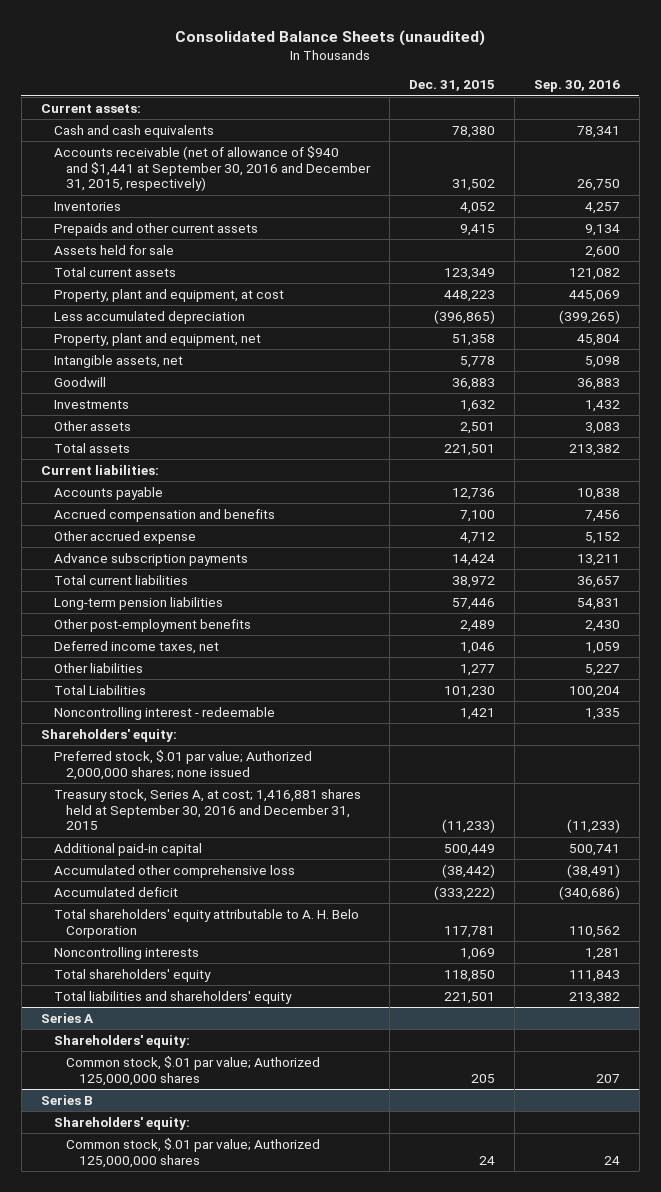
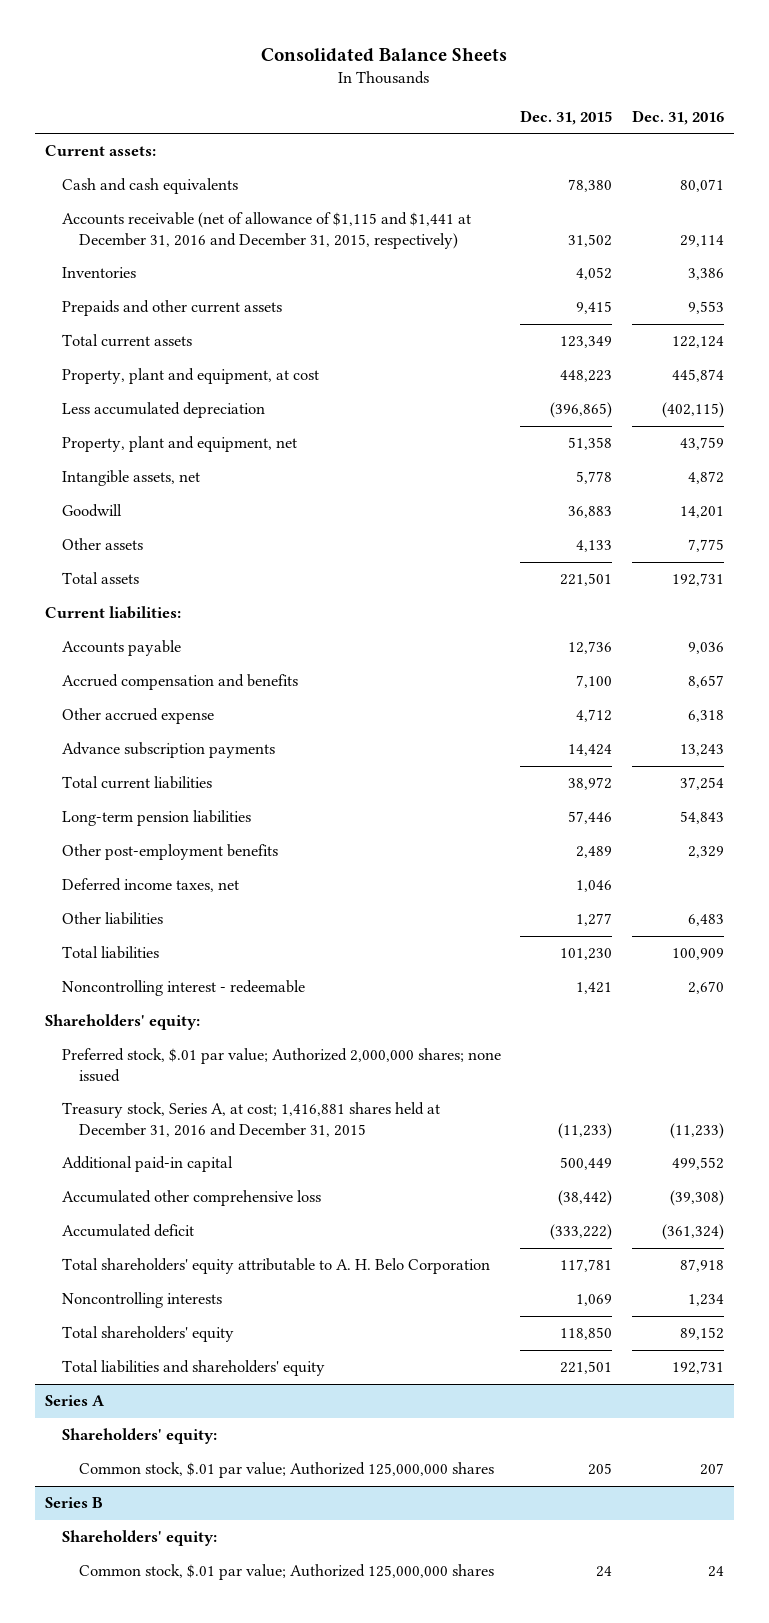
- Consolidated Balance Sheets (unaudited)
+ Consolidated Balance Sheets
- | Dec. 31, 2015 | Sep. 30, 2016
+ | Dec. 31, 2015 | Dec. 31, 2016
- Accounts receivable (net of allowance of $940 and $1,441 at September 30, 2016 and December 31, 2015, respectively) | 31,502 | 26,750
+ Accounts receivable (net of allowance of $1,115 and $1,441 at December 31, 2016 and December 31, 2015, respectively) | 31,502 | 29,114
- Assets held for sale | | 2,600
- Investments | 1,632 | 1,432
- Other assets | 2,501 | 3,083
+ Other assets | 4,133 | 7,775
- Total Liabilities | 101,230 | 100,204
+ Total liabilities | 101,230 | 100,909
- Treasury stock, Series A, at cost; 1,416,881 shares held at September 30, 2016 and December 31, 2015 | (11,233) | (11,233)
+ Treasury stock, Series A, at cost; 1,416,881 shares held at December 31, 2016 and December 31, 2015 | (11,233) | (11,233)

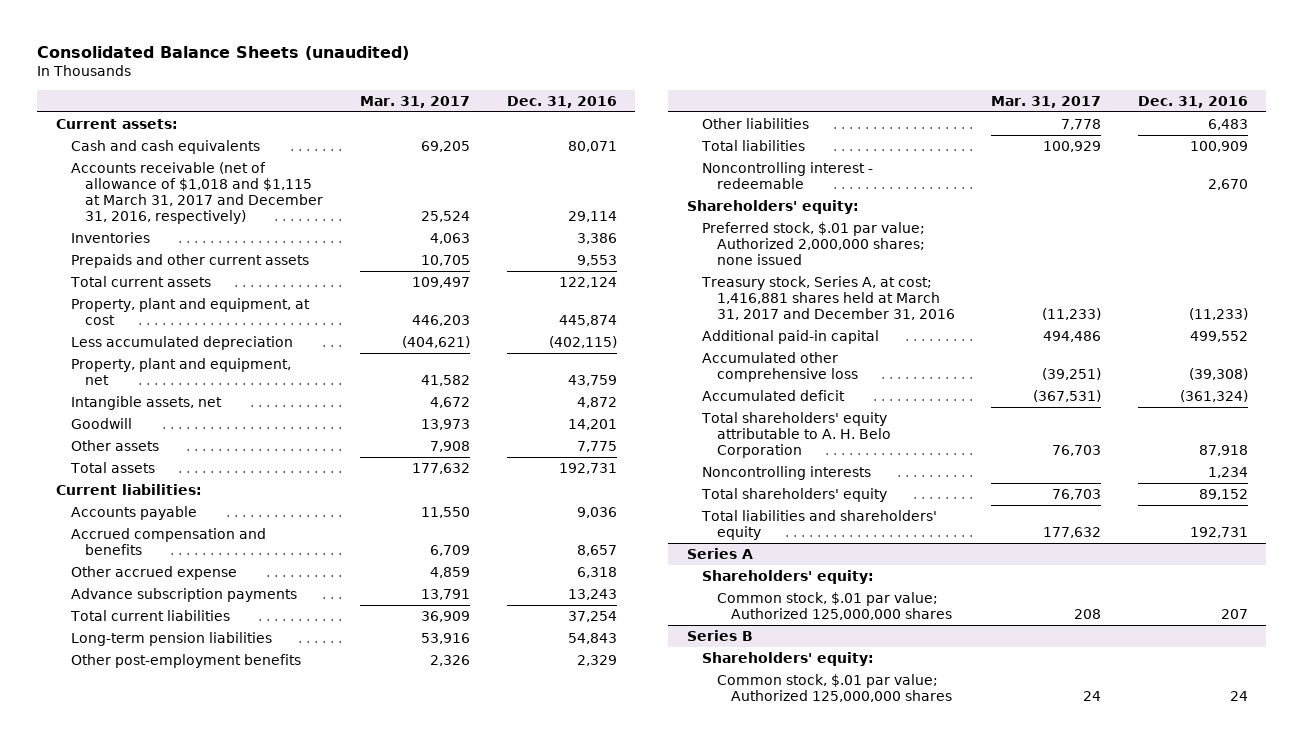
- Consolidated Balance Sheets
+ Consolidated Balance Sheets (unaudited)
- | Dec. 31, 2015 | Dec. 31, 2016
+ | Mar. 31, 2017 | Dec. 31, 2016
- Accounts receivable (net of allowance of $1,115 and $1,441 at December 31, 2016 and December 31, 2015, respectively) | 31,502 | 29,114
+ Accounts receivable (net of allowance of $1,018 and $1,115 at March 31, 2017 and December 31, 2016, respectively) | 25,524 | 29,114
- Deferred income taxes, net | 1,046 |
- Treasury stock, Series A, at cost; 1,416,881 shares held at December 31, 2016 and December 31, 2015 | (11,233) | (11,233)
+ Treasury stock, Series A, at cost; 1,416,881 shares held at March 31, 2017 and December 31, 2016 | (11,233) | (11,233)

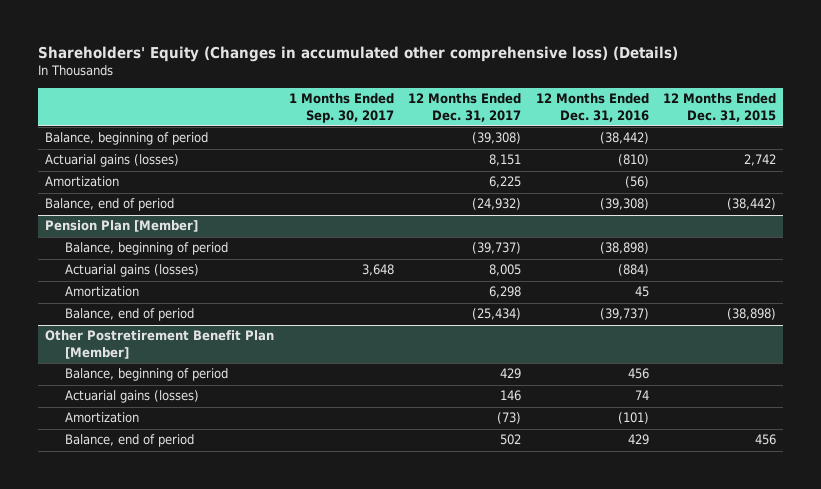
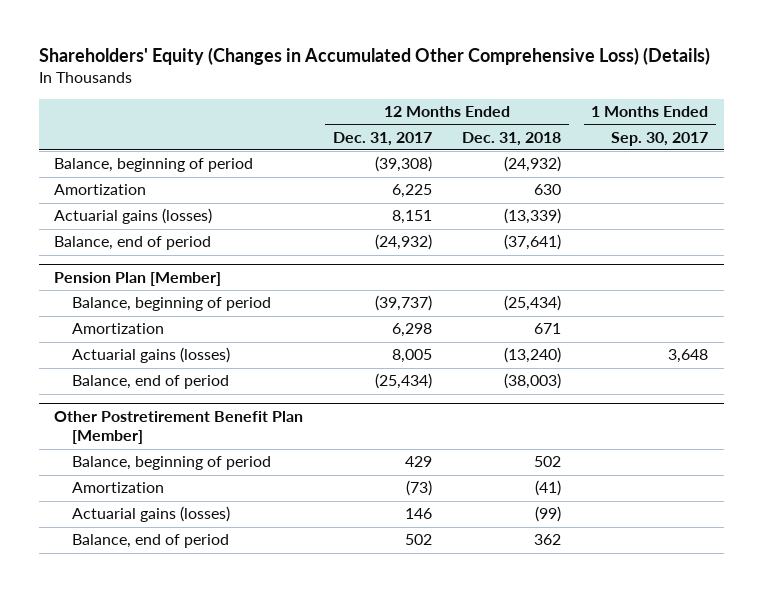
- Shareholders' Equity (Changes in accumulated other comprehensive loss) (Details)
+ Shareholders' Equity (Changes in Accumulated Other Comprehensive Loss) (Details)
- | 1 Months Ended Sep. 30, 2017 | 12 Months Ended Dec. 31, 2017 | 12 Months Ended Dec. 31, 2016 | 12 Months Ended Dec. 31, 2015
+ | 12 Months Ended Dec. 31, 2017 | 12 Months Ended Dec. 31, 2018 | 1 Months Ended Sep. 30, 2017
moved down: Actuarial gains (losses) | 8,151 | (13,339) |
@ Pension Plan [Member]
moved down: Actuarial gains (losses) | 8,005 | (13,240) | 3,648
@ Other Postretirement Benefit Plan [Member]
moved down: Actuarial gains (losses) | 146 | (99) |

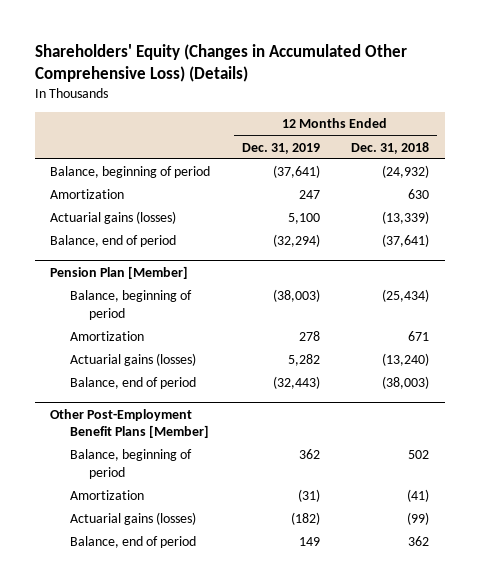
- | 12 Months Ended Dec. 31, 2017 | 12 Months Ended Dec. 31, 2018 | 1 Months Ended Sep. 30, 2017
+ | 12 Months Ended Dec. 31, 2019 | 12 Months Ended Dec. 31, 2018
- Other Postretirement Benefit Plan [Member]
+ Other Post-Employment Benefit Plans [Member]

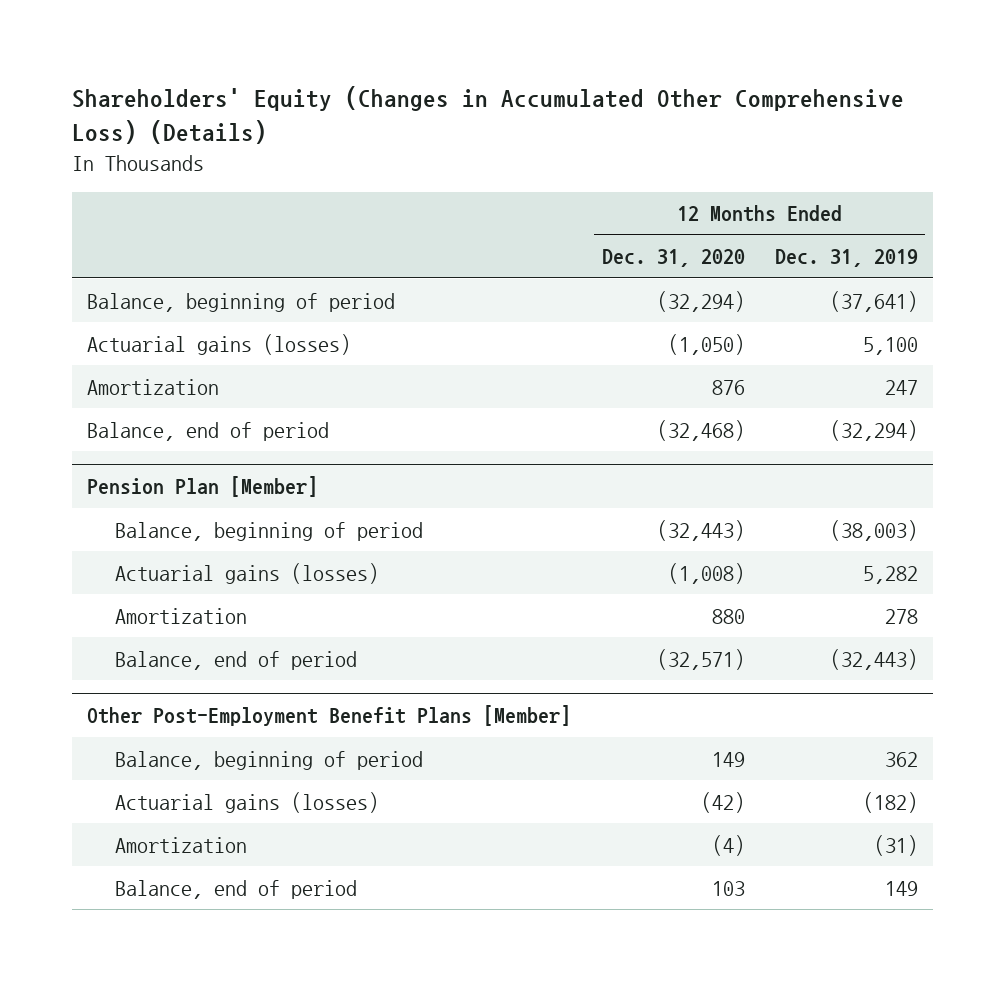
- | 12 Months Ended Dec. 31, 2019 | 12 Months Ended Dec. 31, 2018
+ | 12 Months Ended Dec. 31, 2020 | 12 Months Ended Dec. 31, 2019
moved down: Amortization | 876 | 247
@ Pension Plan [Member]
moved down: Amortization | 880 | 278
@ Other Post-Employment Benefit Plans [Member]
moved down: Amortization | (4) | (31)

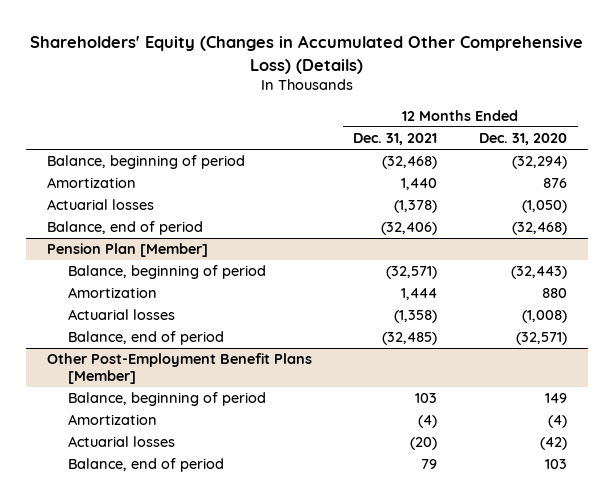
- | 12 Months Ended Dec. 31, 2020 | 12 Months Ended Dec. 31, 2019
+ | 12 Months Ended Dec. 31, 2021 | 12 Months Ended Dec. 31, 2020
- Actuarial gains (losses) | (1,050) | 5,100
+ Actuarial losses | (1,378) | (1,050)
@ Pension Plan [Member]
- Actuarial gains (losses) | (1,008) | 5,282
+ Actuarial losses | (1,358) | (1,008)
@ Other Post-Employment Benefit Plans [Member]
- Actuarial gains (losses) | (42) | (182)
+ Actuarial losses | (20) | (42)

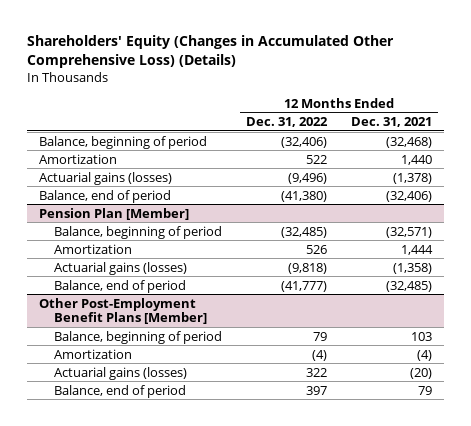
- | 12 Months Ended Dec. 31, 2021 | 12 Months Ended Dec. 31, 2020
+ | 12 Months Ended Dec. 31, 2022 | 12 Months Ended Dec. 31, 2021
- Actuarial losses | (1,378) | (1,050)
+ Actuarial gains (losses) | (9,496) | (1,378)
@ Pension Plan [Member]
- Actuarial losses | (1,358) | (1,008)
+ Actuarial gains (losses) | (9,818) | (1,358)
@ Other Post-Employment Benefit Plans [Member]
- Actuarial losses | (20) | (42)
+ Actuarial gains (losses) | 322 | (20)

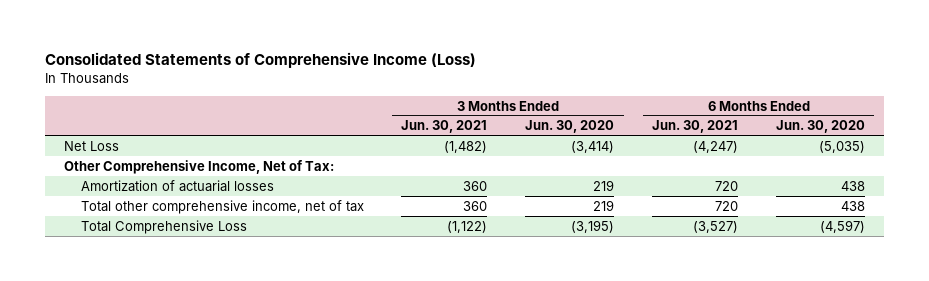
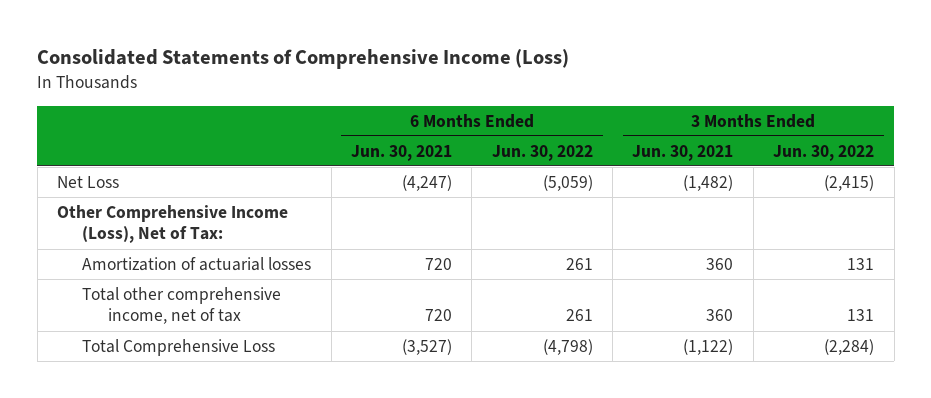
- | 3 Months Ended Jun. 30, 2021 | 3 Months Ended Jun. 30, 2020 | 6 Months Ended Jun. 30, 2021 | 6 Months Ended Jun. 30, 2020
+ | 6 Months Ended Jun. 30, 2021 | 6 Months Ended Jun. 30, 2022 | 3 Months Ended Jun. 30, 2021 | 3 Months Ended Jun. 30, 2022
- Other Comprehensive Income, Net of Tax:
+ Other Comprehensive Income (Loss), Net of Tax:

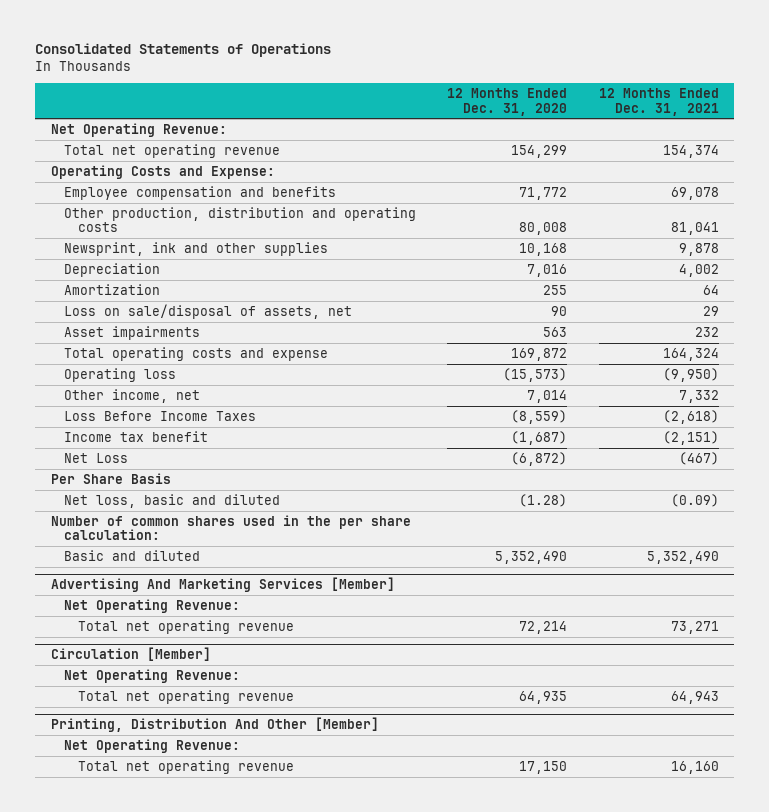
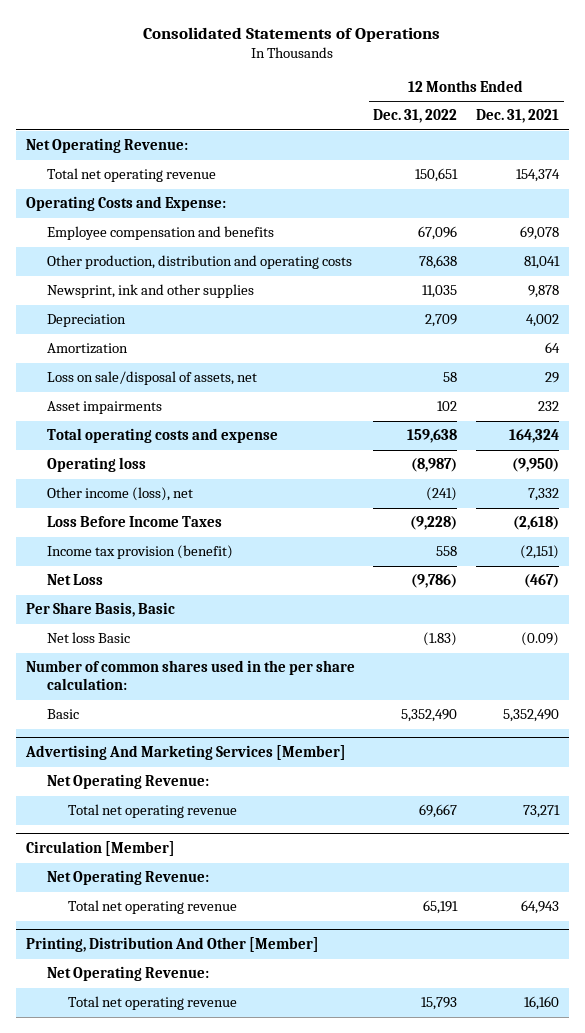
- | 12 Months Ended Dec. 31, 2020 | 12 Months Ended Dec. 31, 2021
+ | 12 Months Ended Dec. 31, 2022 | 12 Months Ended Dec. 31, 2021
- Other income, net | 7,014 | 7,332
+ Other income (loss), net | (241) | 7,332
- Income tax benefit | (1,687) | (2,151)
+ Income tax provision (benefit) | 558 | (2,151)
- Per Share Basis
- Net loss, basic and diluted | (1.28) | (0.09)
+ Per Share Basis, Basic
+ Net loss Basic | (1.83) | (0.09)
- Basic and diluted | 5,352,490 | 5,352,490
+ Basic | 5,352,490 | 5,352,490

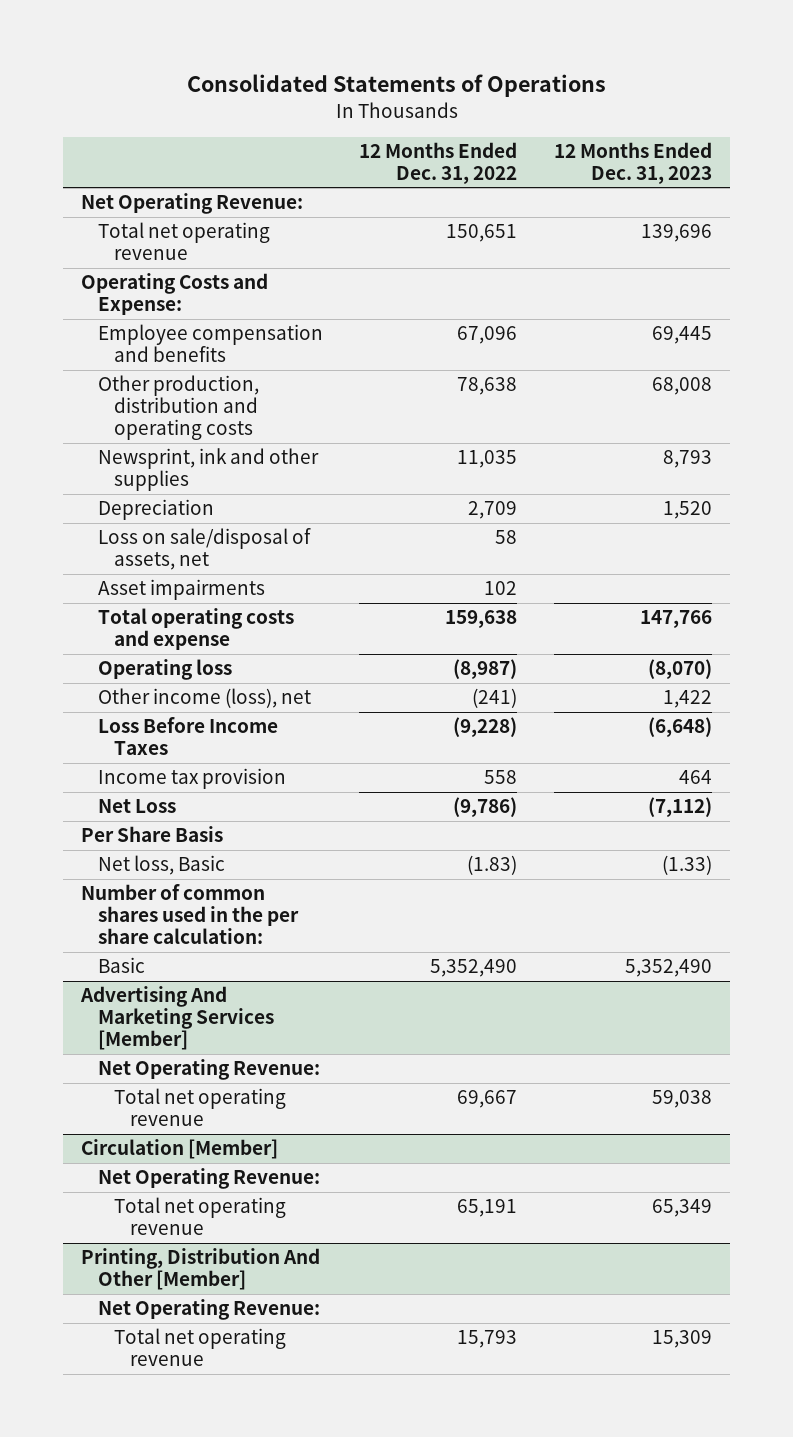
- | 12 Months Ended Dec. 31, 2022 | 12 Months Ended Dec. 31, 2021
+ | 12 Months Ended Dec. 31, 2022 | 12 Months Ended Dec. 31, 2023
- Amortization | | 64
- Income tax provision (benefit) | 558 | (2,151)
+ Income tax provision | 558 | 464
- Per Share Basis, Basic
- Net loss Basic | (1.83) | (0.09)
+ Per Share Basis
+ Net loss, Basic | (1.83) | (1.33)

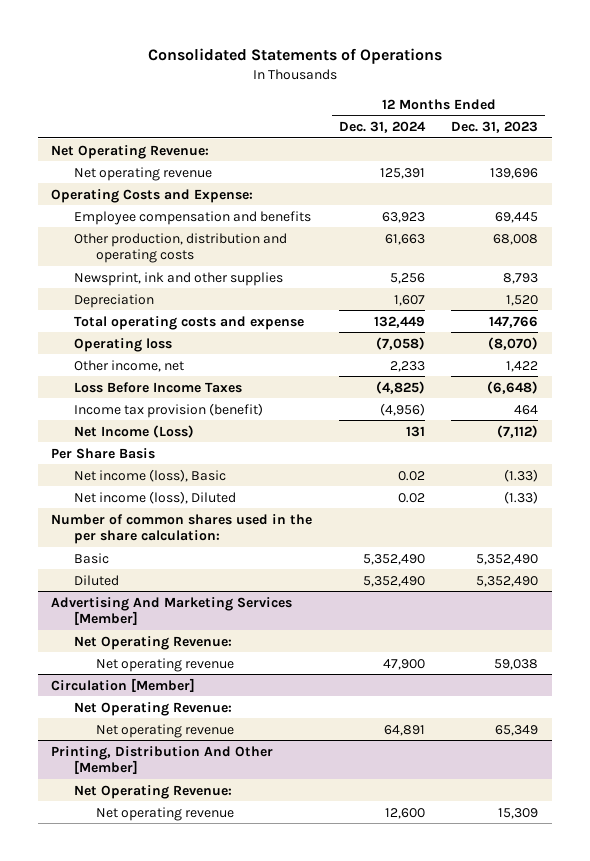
- | 12 Months Ended Dec. 31, 2022 | 12 Months Ended Dec. 31, 2023
+ | 12 Months Ended Dec. 31, 2024 | 12 Months Ended Dec. 31, 2023
- Total net operating revenue | 150,651 | 139,696
+ Net operating revenue | 125,391 | 139,696
- Loss on sale/disposal of assets, net | 58 |
- Asset impairments | 102 |
- Other income (loss), net | (241) | 1,422
+ Other income, net | 2,233 | 1,422
- Income tax provision | 558 | 464
- Net Loss | (9,786) | (7,112)
+ Income tax provision (benefit) | (4,956) | 464
+ Net Income (Loss) | 131 | (7,112)
- Net loss, Basic | (1.83) | (1.33)
+ Net income (loss), Basic | 0.02 | (1.33)
+ Net income (loss), Diluted | 0.02 | (1.33)
+ Diluted | 5,352,490 | 5,352,490
@ Advertising And Marketing Services [Member]
- Total net operating revenue | 69,667 | 59,038
+ Net operating revenue | 47,900 | 59,038
@ Circulation [Member]
- Total net operating revenue | 65,191 | 65,349
+ Net operating revenue | 64,891 | 65,349
@ Printing, Distribution And Other [Member]
- Total net operating revenue | 15,793 | 15,309
+ Net operating revenue | 12,600 | 15,309

